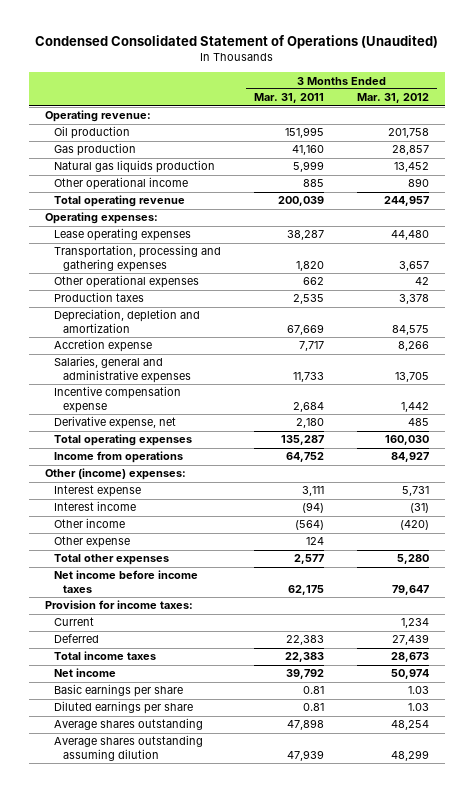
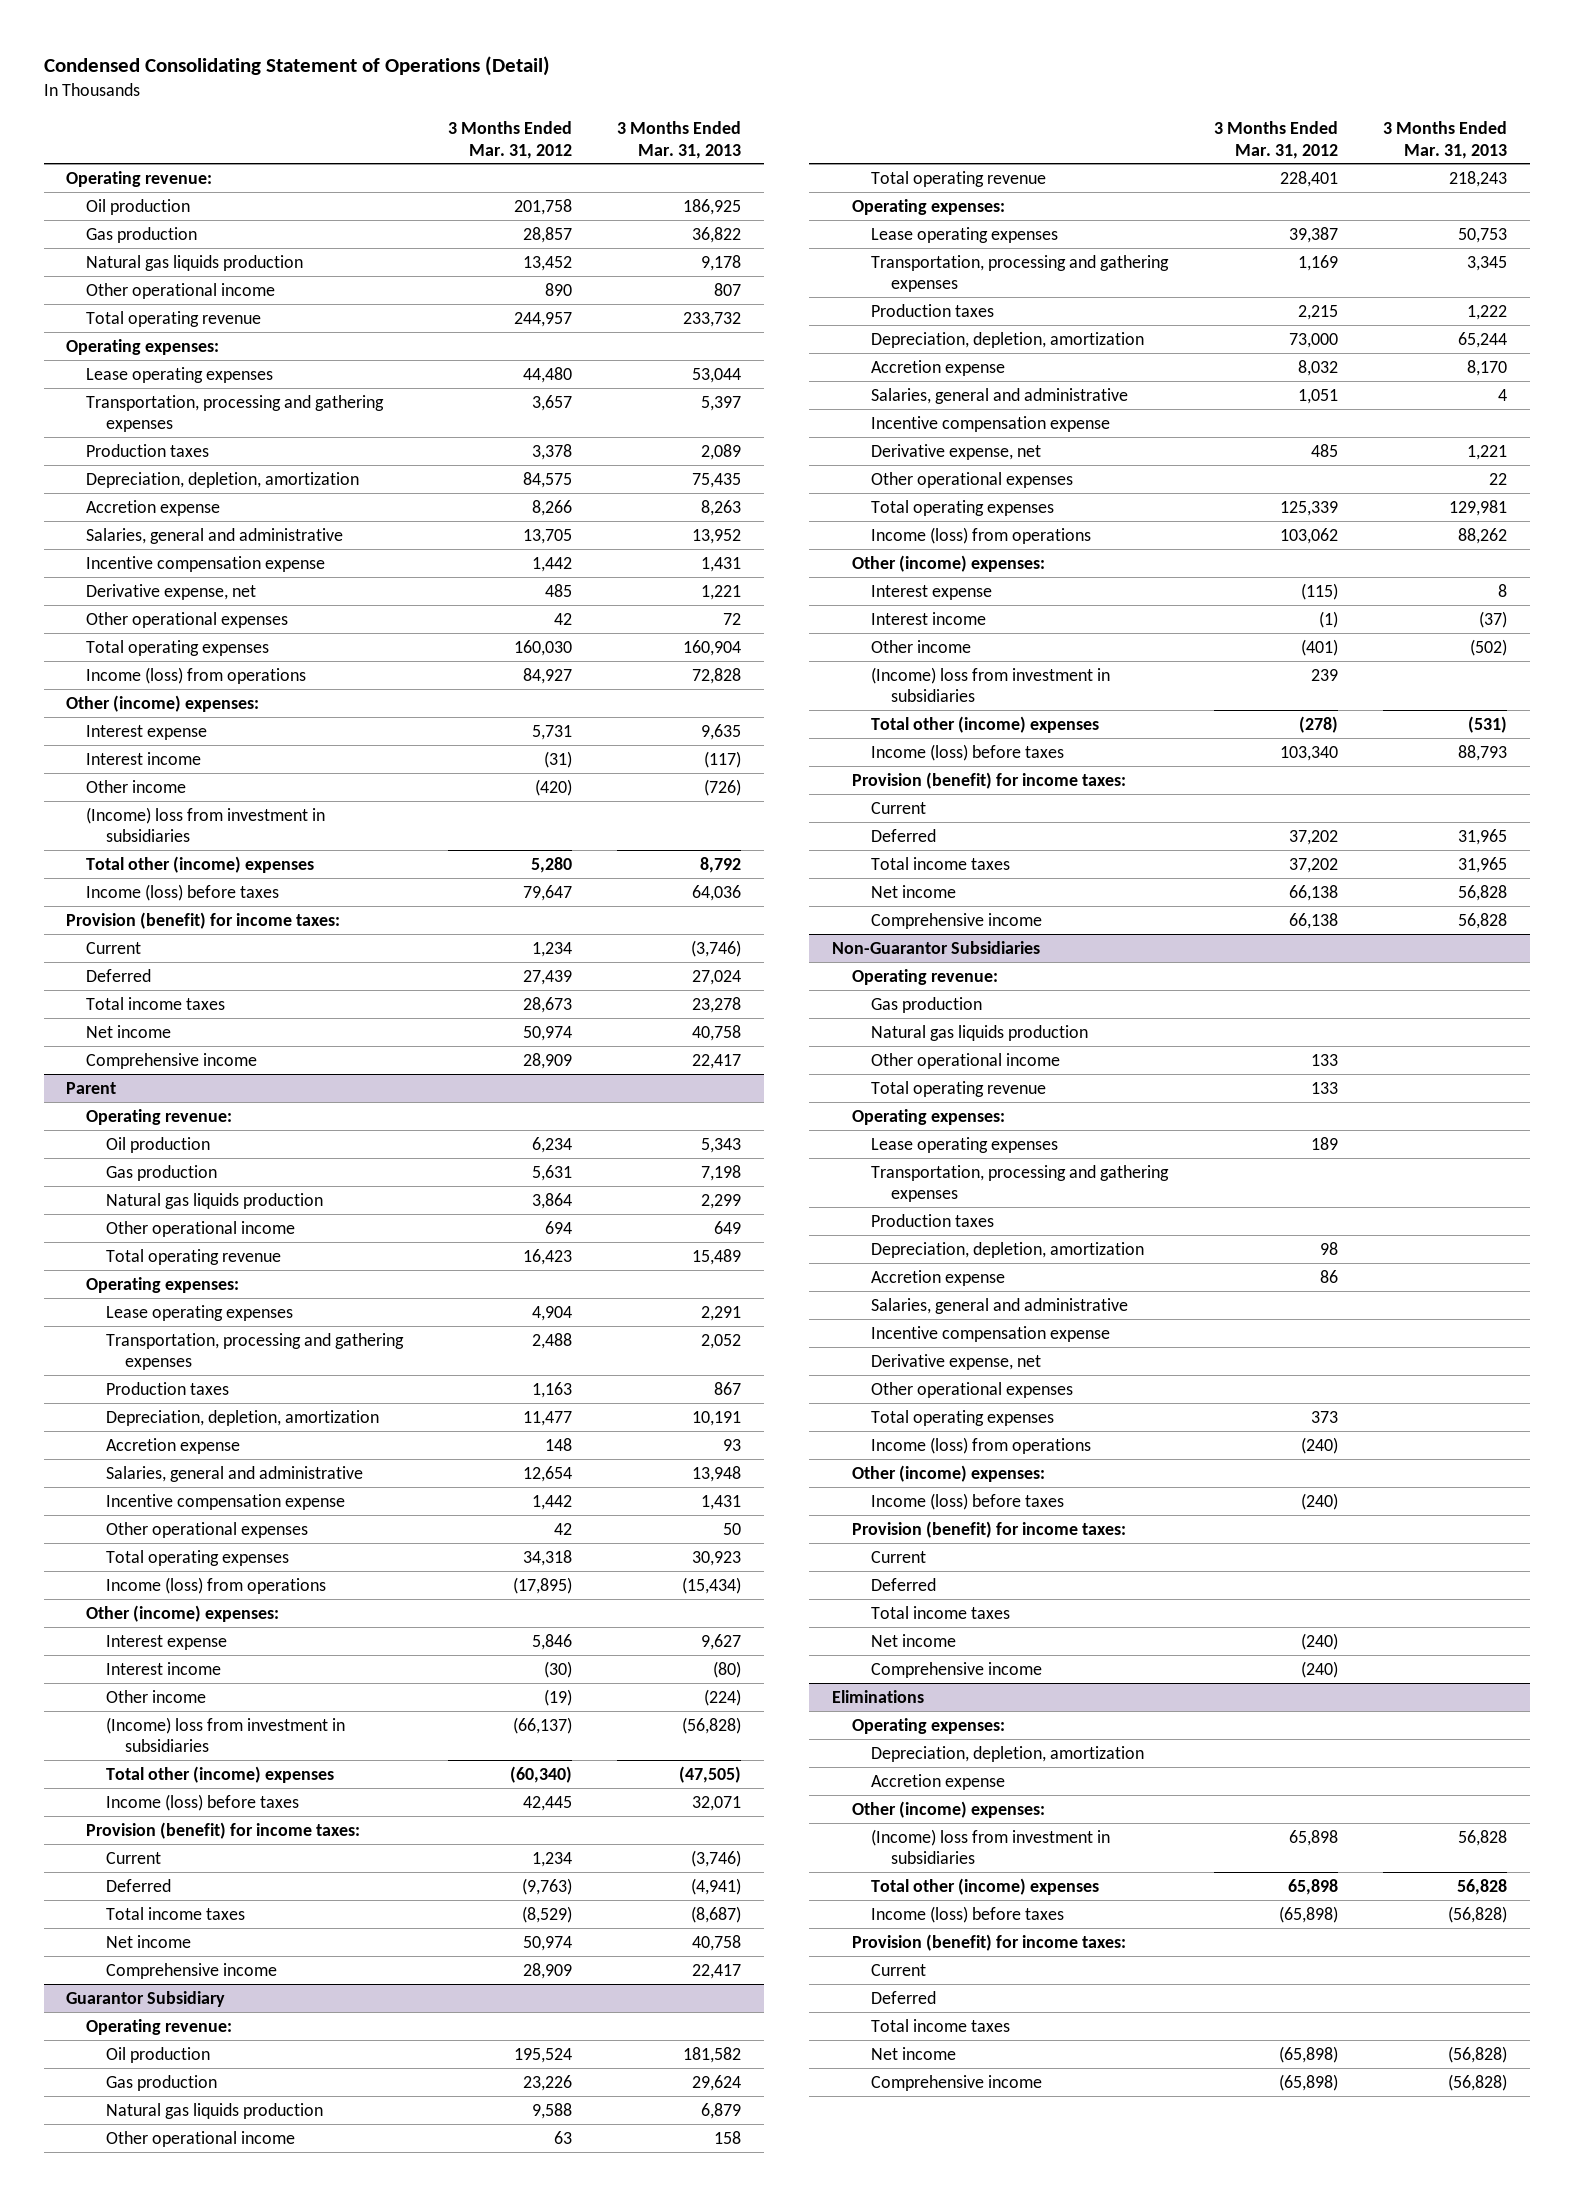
- Condensed Consolidated Statement of Operations (Unaudited)
+ Condensed Consolidating Statement of Operations (Detail)
- | 3 Months Ended Mar. 31, 2011 | 3 Months Ended Mar. 31, 2012
+ | 3 Months Ended Mar. 31, 2012 | 3 Months Ended Mar. 31, 2013
- Depreciation, depletion and amortization | 67,669 | 84,575
+ Depreciation, depletion, amortization | 84,575 | 75,435
- Salaries, general and administrative expenses | 11,733 | 13,705
+ Salaries, general and administrative | 13,705 | 13,952
moved down: Other operational expenses | 42 | 72
- Income from operations | 64,752 | 84,927
+ Income (loss) from operations | 84,927 | 72,828
- Other expense | 124 |
- Total other expenses | 2,577 | 5,280
- Net income before income taxes | 62,175 | 79,647
- Provision for income taxes:
+ (Income) loss from investment in subsidiaries
+ Total other (income) expenses | 5,280 | 8,792
+ Income (loss) before taxes | 79,647 | 64,036
+ Provision (benefit) for income taxes:
- Basic earnings per share | 0.81 | 1.03
- Diluted earnings per share | 0.81 | 1.03
- Average shares outstanding | 47,898 | 48,254
- Average shares outstanding assuming dilution | 47,939 | 48,299
+ Comprehensive income | 28,909 | 22,417
+ Parent
+ Operating revenue:
+ Oil production | 6,234 | 5,343
+ Gas production | 5,631 | 7,198
+ Natural gas liquids production | 3,864 | 2,299
+ Other operational income | 694 | 649
+ Total operating revenue | 16,423 | 15,489
+ Operating expenses:
+ Lease operating expenses | 4,904 | 2,291
+ Transportation, processing and gathering expenses | 2,488 | 2,052
+ Production taxes | 1,163 | 867
+ Depreciation, depletion, amortization | 11,477 | 10,191
+ Accretion expense | 148 | 93
+ Salaries, general and administrative | 12,654 | 13,948
+ Incentive compensation expense | 1,442 | 1,431
+ Other operational expenses | 42 | 50
+ Total operating expenses | 34,318 | 30,923
+ Income (loss) from operations | (17,895) | (15,434)
+ Other (income) expenses:
+ Interest expense | 5,846 | 9,627
+ Interest income | (30) | (80)
+ Other income | (19) | (224)
+ (Income) loss from investment in subsidiaries | (66,137) | (56,828)
+ Total other (income) expenses | (60,340) | (47,505)
+ Income (loss) before taxes | 42,445 | 32,071
+ Provision (benefit) for income taxes:
+ Current | 1,234 | (3,746)
+ Deferred | (9,763) | (4,941)
+ Total income taxes | (8,529) | (8,687)
+ Net income | 50,974 | 40,758
+ Comprehensive income | 28,909 | 22,417
+ Guarantor Subsidiary
+ Operating revenue:
+ Oil production | 195,524 | 181,582
+ Gas production | 23,226 | 29,624
+ Natural gas liquids production | 9,588 | 6,879
+ Other operational income | 63 | 158
+ Total operating revenue | 228,401 | 218,243
+ Operating expenses:
+ Lease operating expenses | 39,387 | 50,753
+ Transportation, processing and gathering expenses | 1,169 | 3,345
+ Production taxes | 2,215 | 1,222
+ Depreciation, depletion, amortization | 73,000 | 65,244
+ Accretion expense | 8,032 | 8,170
+ Salaries, general and administrative | 1,051 | 4
+ Incentive compensation expense
+ Derivative expense, net | 485 | 1,221
+ Other operational expenses | | 22
+ Total operating expenses | 125,339 | 129,981
+ Income (loss) from operations | 103,062 | 88,262
+ Other (income) expenses:
+ Interest expense | (115) | 8
+ Interest income | (1) | (37)
+ Other income | (401) | (502)
+ (Income) loss from investment in subsidiaries | 239 |
+ Total other (income) expenses | (278) | (531)
+ Income (loss) before taxes | 103,340 | 88,793
+ Provision (benefit) for income taxes:
+ Current
+ Deferred | 37,202 | 31,965
+ Total income taxes | 37,202 | 31,965
+ Net income | 66,138 | 56,828
+ Comprehensive income | 66,138 | 56,828
+ Non-Guarantor Subsidiaries
+ Operating revenue:
+ Gas production
+ Natural gas liquids production
+ Other operational income | 133 |
+ Total operating revenue | 133 |
+ Operating expenses:
+ Lease operating expenses | 189 |
+ Transportation, processing and gathering expenses
+ Production taxes
+ Depreciation, depletion, amortization | 98 |
+ Accretion expense | 86 |
+ Salaries, general and administrative
+ Incentive compensation expense
+ Derivative expense, net
+ Other operational expenses
+ Total operating expenses | 373 |
+ Income (loss) from operations | (240) |
+ Other (income) expenses:
+ Income (loss) before taxes | (240) |
+ Provision (benefit) for income taxes:
+ Current
+ Deferred
+ Total income taxes
+ Net income | (240) |
+ Comprehensive income | (240) |
+ Eliminations
+ Operating expenses:
+ Depreciation, depletion, amortization
+ Accretion expense
+ Other (income) expenses:
+ (Income) loss from investment in subsidiaries | 65,898 | 56,828
+ Total other (income) expenses | 65,898 | 56,828
+ Income (loss) before taxes | (65,898) | (56,828)
+ Provision (benefit) for income taxes:
+ Current
+ Deferred
+ Total income taxes
+ Net income | (65,898) | (56,828)
+ Comprehensive income | (65,898) | (56,828)

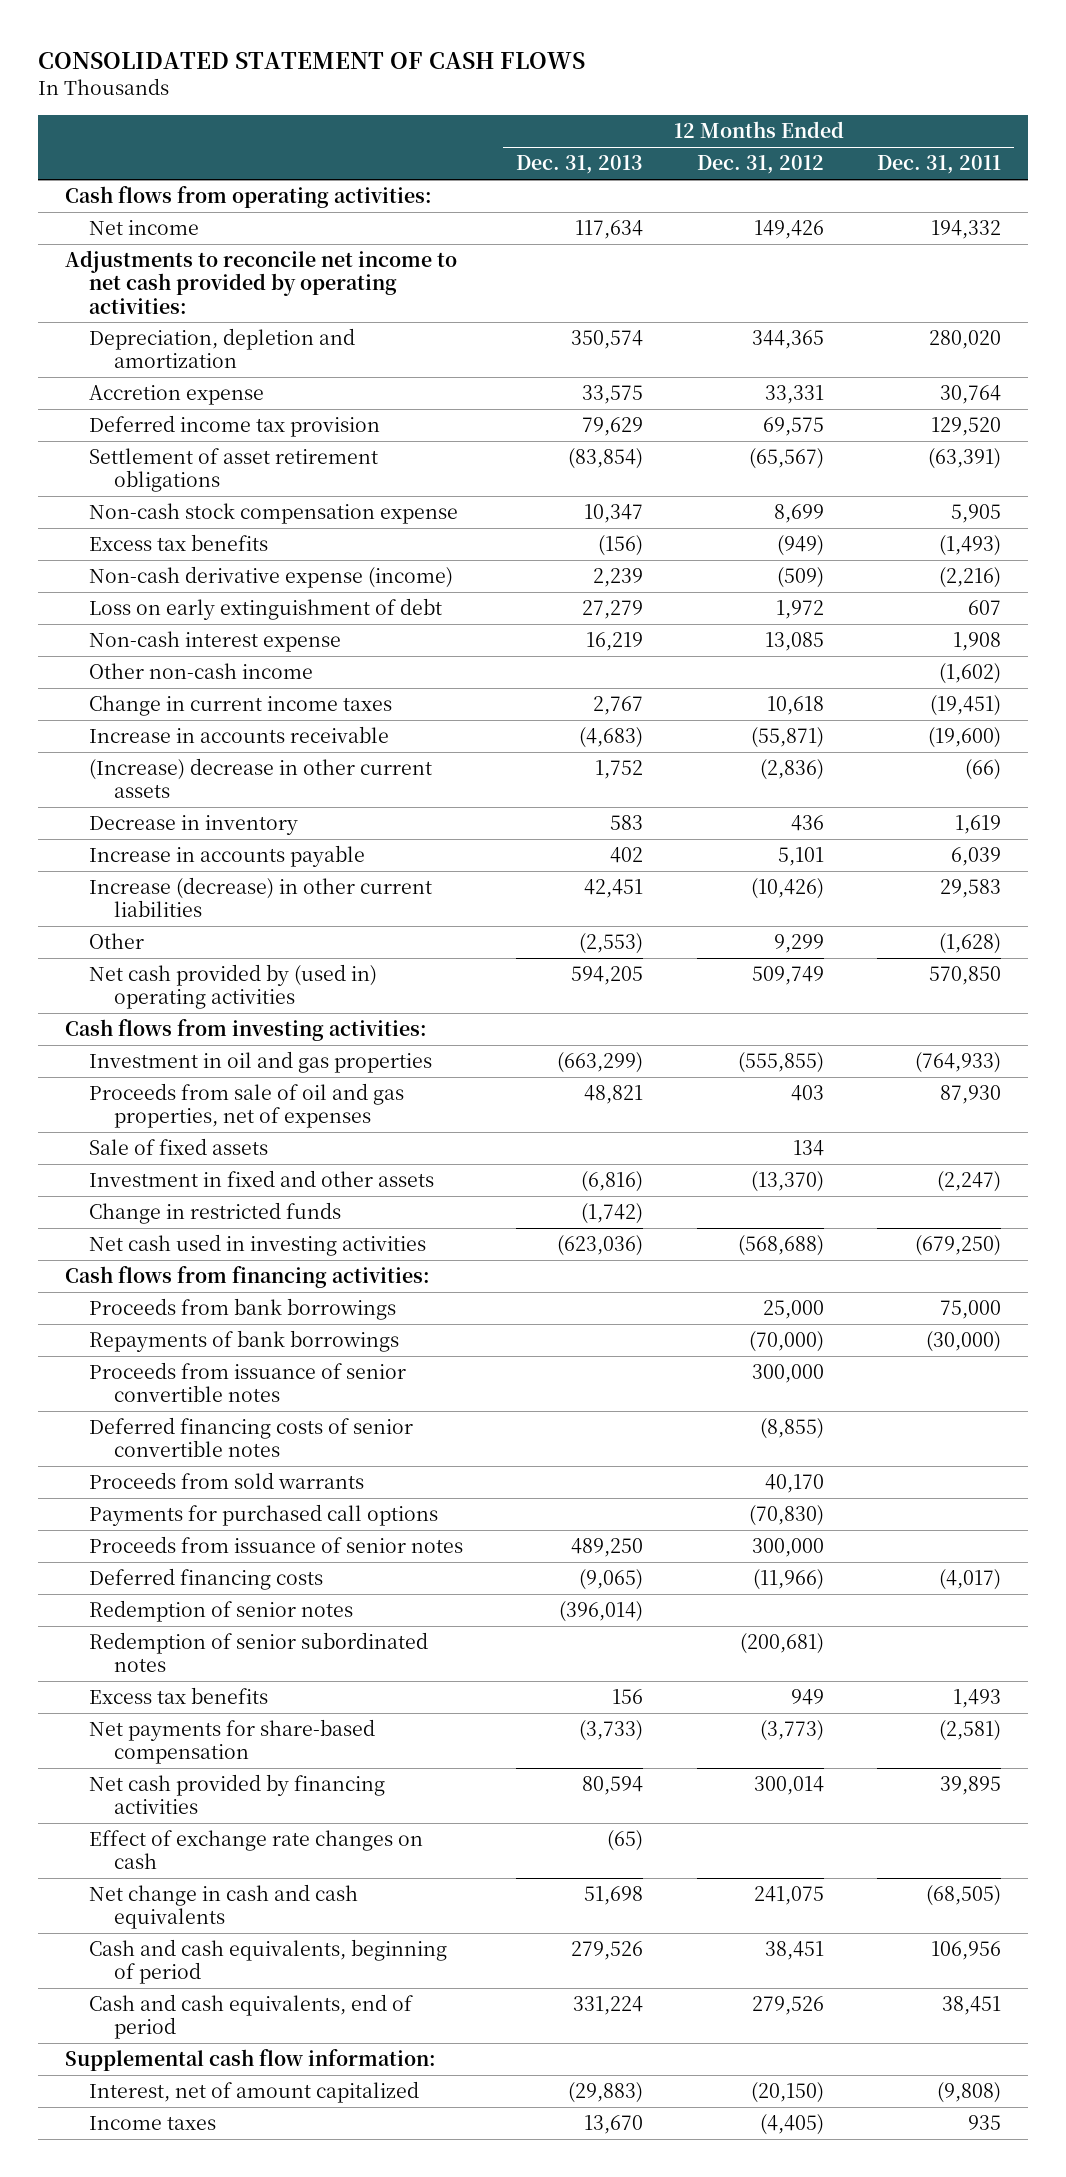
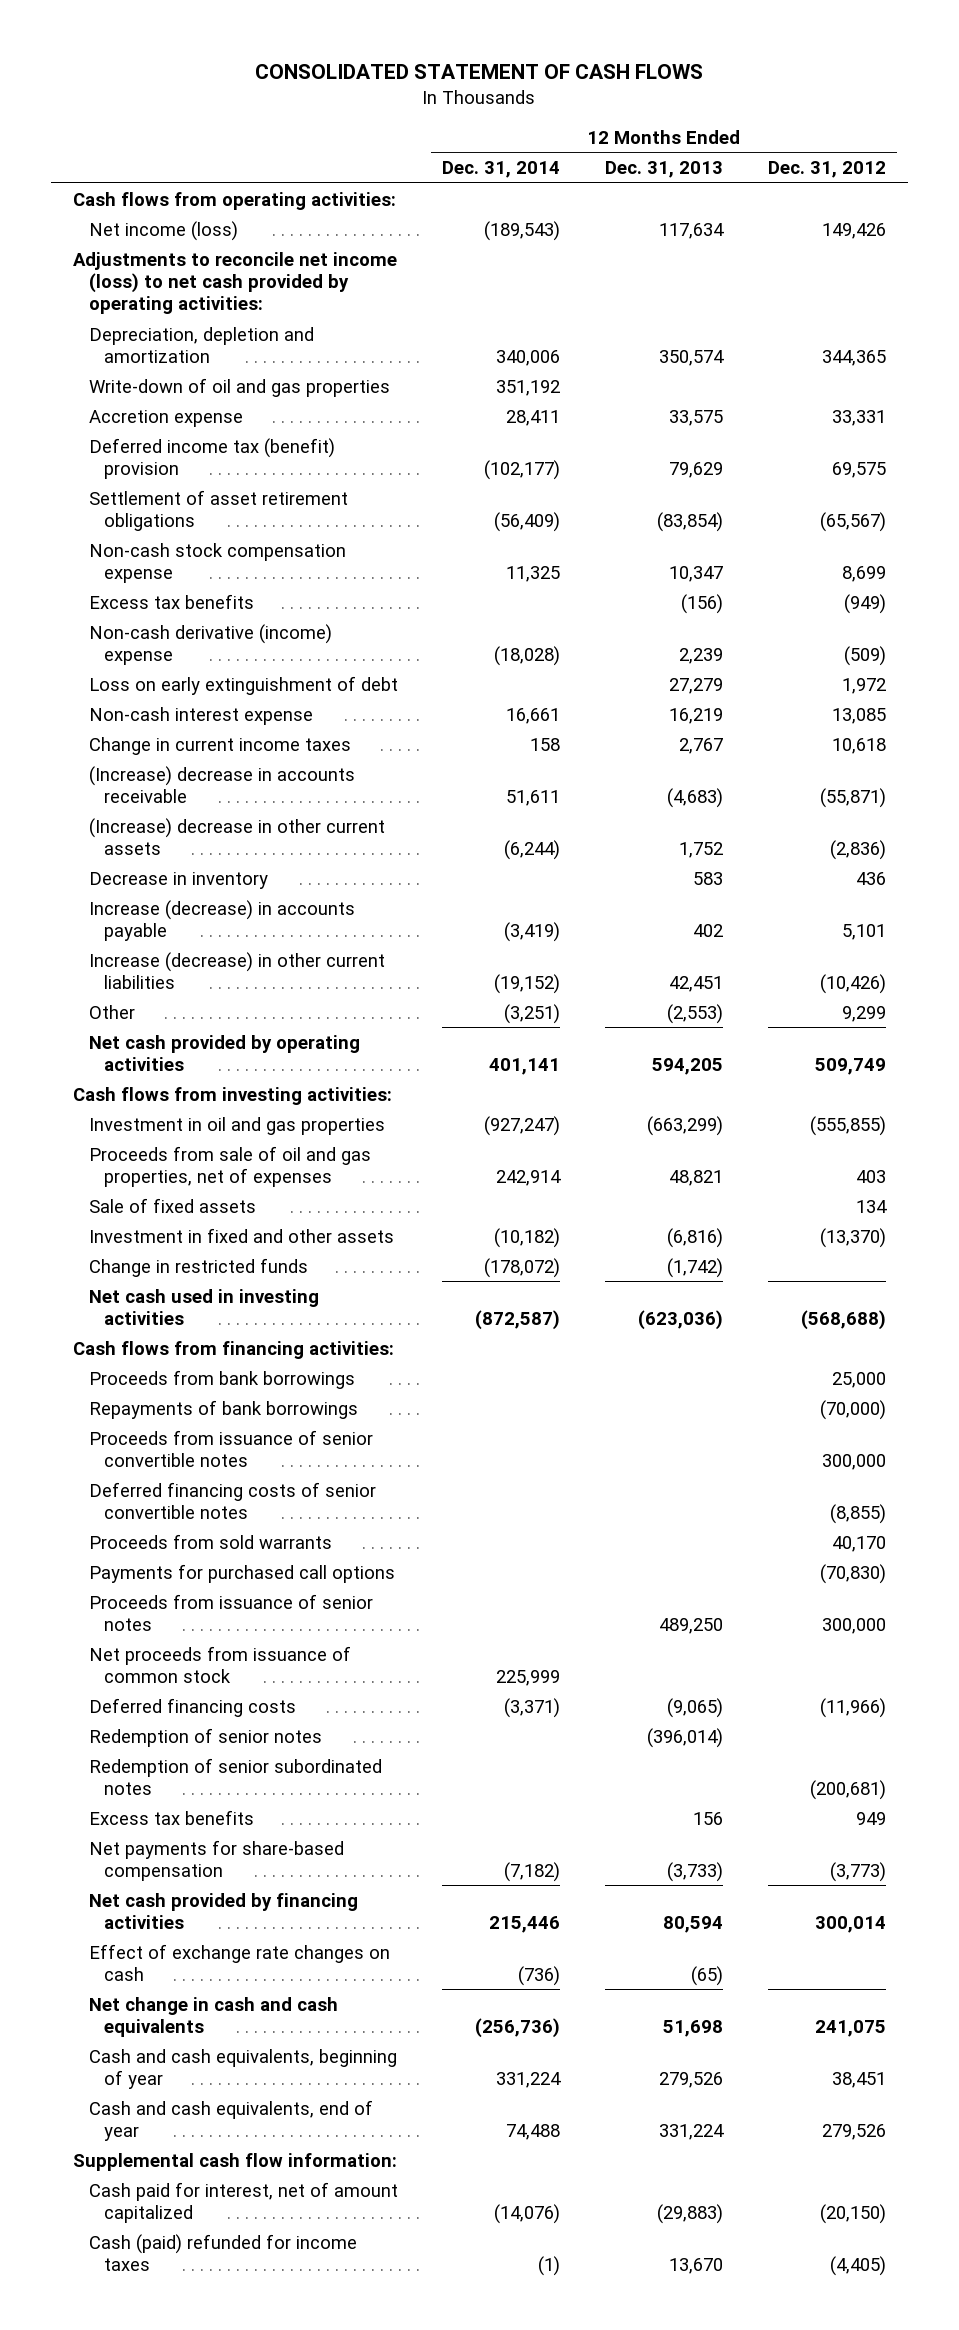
- | 12 Months Ended Dec. 31, 2013 | 12 Months Ended Dec. 31, 2012 | 12 Months Ended Dec. 31, 2011
+ | 12 Months Ended Dec. 31, 2014 | 12 Months Ended Dec. 31, 2013 | 12 Months Ended Dec. 31, 2012
- Net income | 117,634 | 149,426 | 194,332
- Adjustments to reconcile net income to net cash provided by operating activities:
+ Net income (loss) | (189,543) | 117,634 | 149,426
+ Adjustments to reconcile net income (loss) to net cash provided by operating activities:
+ Write-down of oil and gas properties | 351,192 | |
- Deferred income tax provision | 79,629 | 69,575 | 129,520
+ Deferred income tax (benefit) provision | (102,177) | 79,629 | 69,575
- Non-cash derivative expense (income) | 2,239 | (509) | (2,216)
+ Non-cash derivative (income) expense | (18,028) | 2,239 | (509)
- Other non-cash income | | | (1,602)
- Increase in accounts receivable | (4,683) | (55,871) | (19,600)
+ (Increase) decrease in accounts receivable | 51,611 | (4,683) | (55,871)
- Increase in accounts payable | 402 | 5,101 | 6,039
+ Increase (decrease) in accounts payable | (3,419) | 402 | 5,101
- Net cash provided by (used in) operating activities | 594,205 | 509,749 | 570,850
+ Net cash provided by operating activities | 401,141 | 594,205 | 509,749
+ Net proceeds from issuance of common stock | 225,999 | |
- Cash and cash equivalents, beginning of period | 279,526 | 38,451 | 106,956
- Cash and cash equivalents, end of period | 331,224 | 279,526 | 38,451
+ Cash and cash equivalents, beginning of year | 331,224 | 279,526 | 38,451
+ Cash and cash equivalents, end of year | 74,488 | 331,224 | 279,526
- Interest, net of amount capitalized | (29,883) | (20,150) | (9,808)
- Income taxes | 13,670 | (4,405) | 935
+ Cash paid for interest, net of amount capitalized | (14,076) | (29,883) | (20,150)
+ Cash (paid) refunded for income taxes | (1) | 13,670 | (4,405)

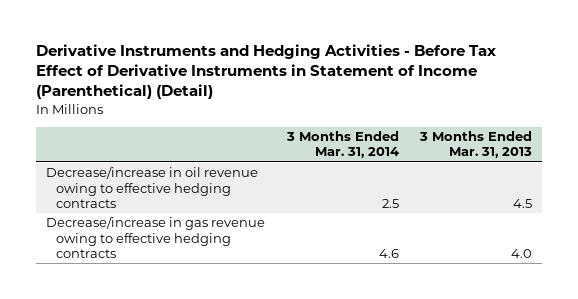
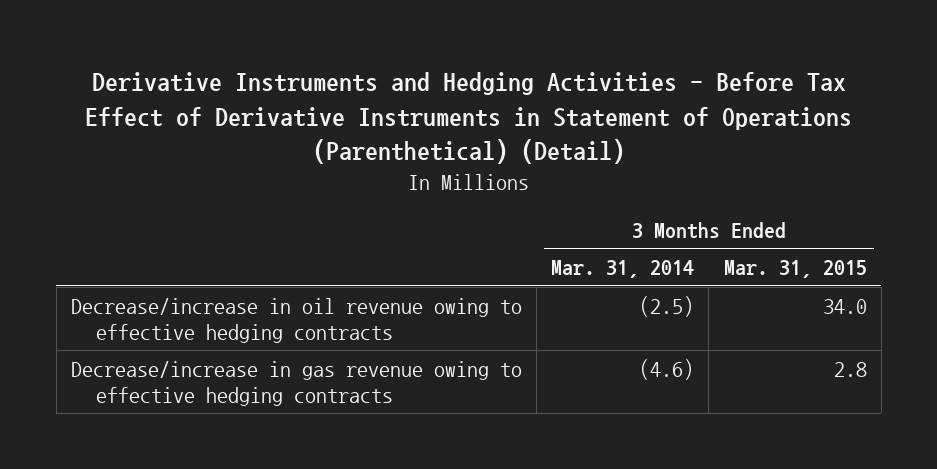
- Derivative Instruments and Hedging Activities - Before Tax Effect of Derivative Instruments in Statement of Income (Parenthetical) (Detail)
+ Derivative Instruments and Hedging Activities - Before Tax Effect of Derivative Instruments in Statement of Operations (Parenthetical) (Detail)
- | 3 Months Ended Mar. 31, 2014 | 3 Months Ended Mar. 31, 2013
+ | 3 Months Ended Mar. 31, 2014 | 3 Months Ended Mar. 31, 2015
- Decrease/increase in oil revenue owing to effective hedging contracts | 2.5 | 4.5
- Decrease/increase in gas revenue owing to effective hedging contracts | 4.6 | 4.0
+ Decrease/increase in oil revenue owing to effective hedging contracts | (2.5) | 34.0
+ Decrease/increase in gas revenue owing to effective hedging contracts | (4.6) | 2.8

